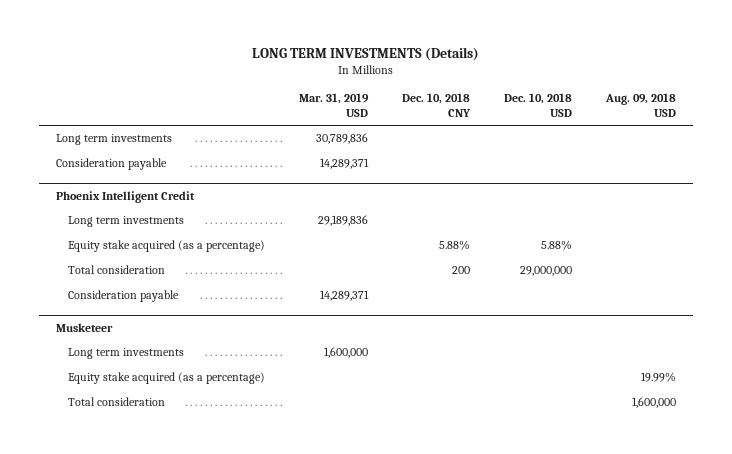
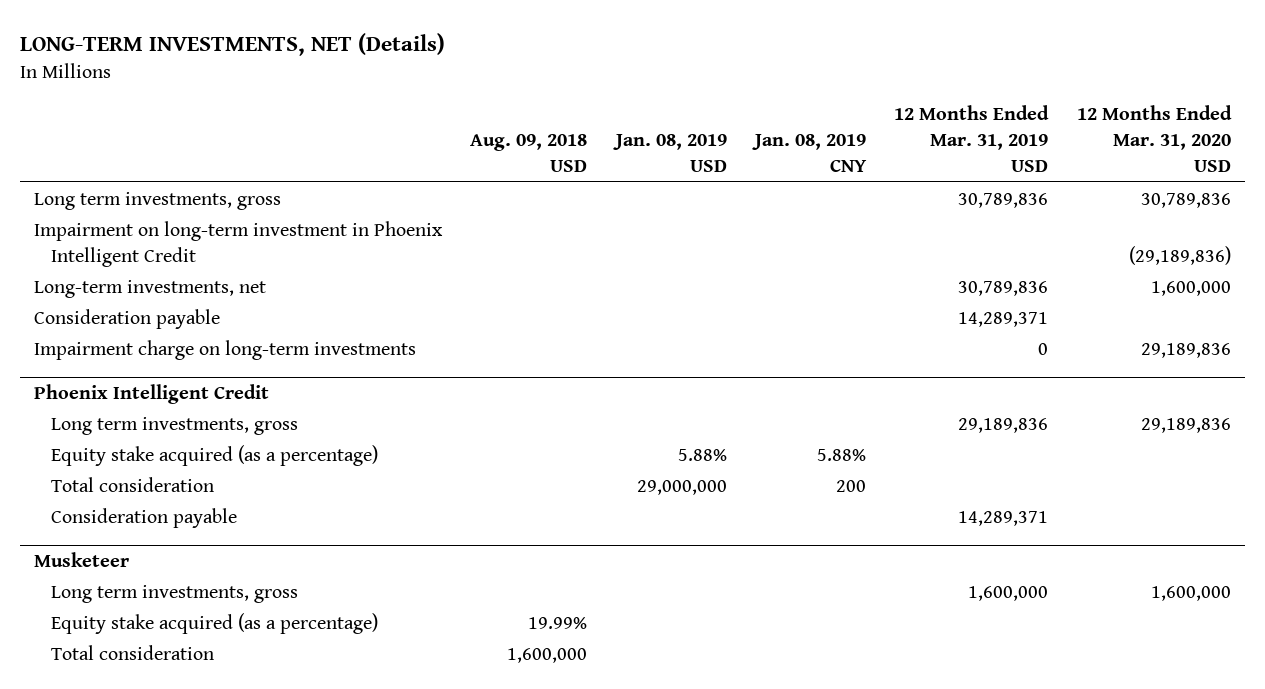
- LONG TERM INVESTMENTS (Details)
+ LONG-TERM INVESTMENTS, NET (Details)
- | Mar. 31, 2019 USD | Dec. 10, 2018 CNY | Dec. 10, 2018 USD | Aug. 09, 2018 USD
+ | Aug. 09, 2018 USD | Jan. 08, 2019 USD | Jan. 08, 2019 CNY | 12 Months Ended Mar. 31, 2019 USD | 12 Months Ended Mar. 31, 2020 USD
- Long term investments | 30,789,836 | | |
+ Long term investments, gross | | | | 30,789,836 | 30,789,836
+ Impairment on long-term investment in Phoenix Intelligent Credit | | | | | (29,189,836)
+ Long-term investments, net | | | | 30,789,836 | 1,600,000
+ Impairment charge on long-term investments | | | | 0 | 29,189,836
@ Phoenix Intelligent Credit
- Long term investments | 29,189,836 | | |
+ Long term investments, gross | | | | 29,189,836 | 29,189,836
@ Musketeer
- Long term investments | 1,600,000 | | |
+ Long term investments, gross | | | | 1,600,000 | 1,600,000

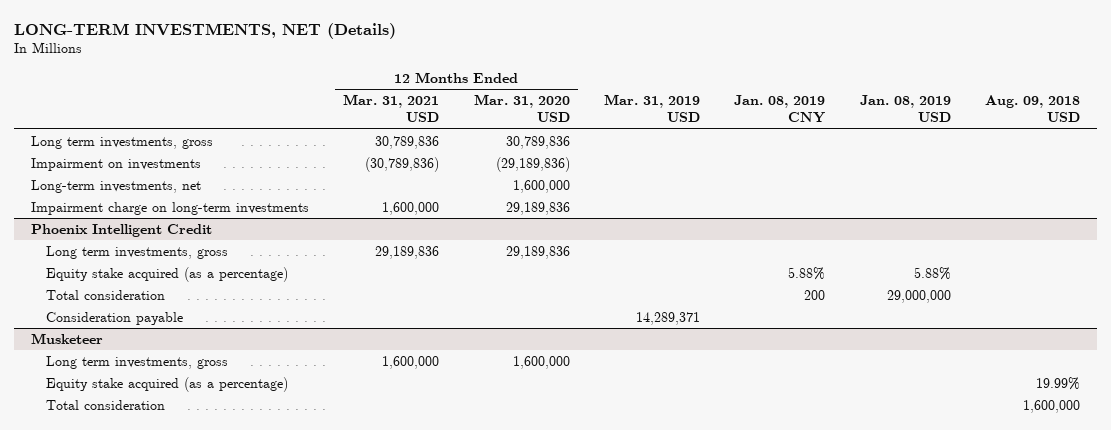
- | Aug. 09, 2018 USD | Jan. 08, 2019 USD | Jan. 08, 2019 CNY | 12 Months Ended Mar. 31, 2019 USD | 12 Months Ended Mar. 31, 2020 USD
+ | 12 Months Ended Mar. 31, 2021 USD | 12 Months Ended Mar. 31, 2020 USD | Mar. 31, 2019 USD | Jan. 08, 2019 CNY | Jan. 08, 2019 USD | Aug. 09, 2018 USD
- Impairment on long-term investment in Phoenix Intelligent Credit | | | | | (29,189,836)
+ Impairment on investments | (30,789,836) | (29,189,836) | | | |
- Consideration payable | | | | 14,289,371 |

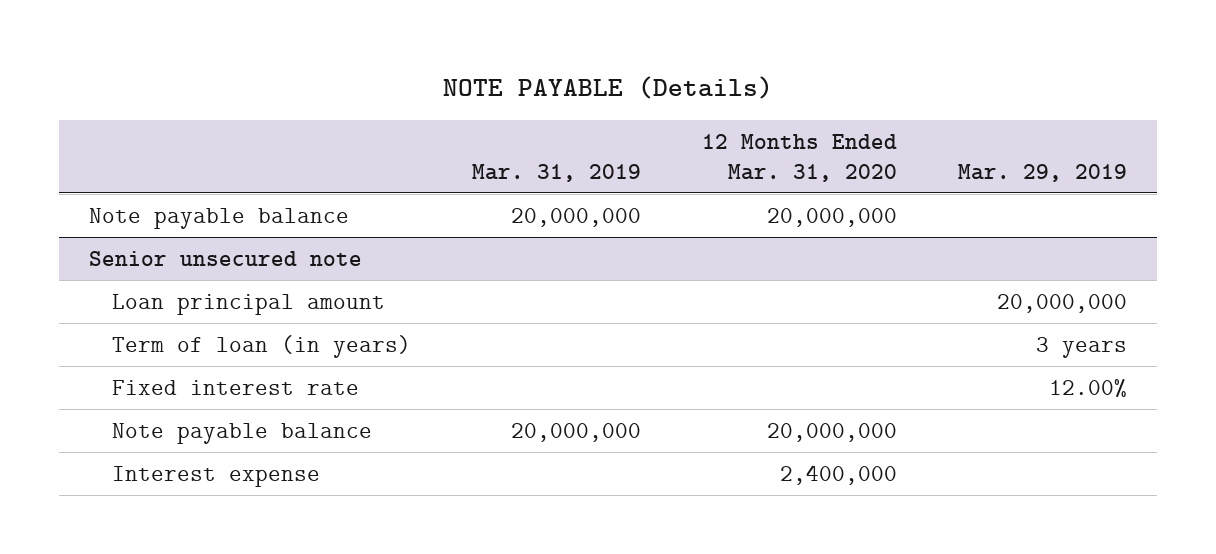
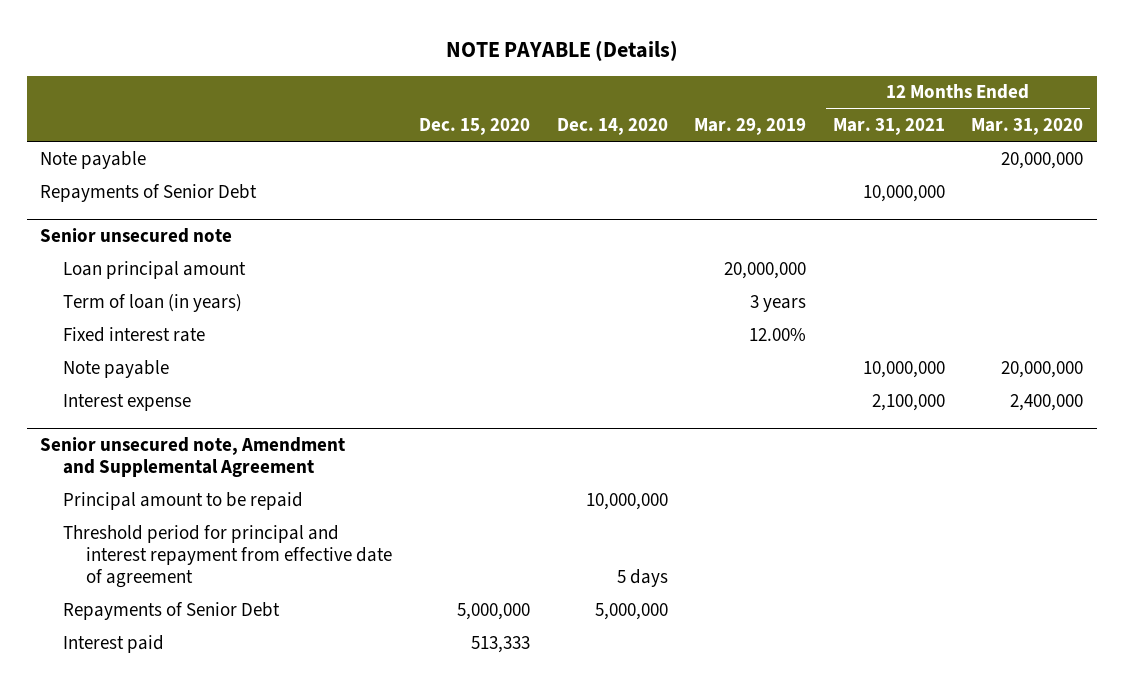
- | Mar. 31, 2019 | 12 Months Ended Mar. 31, 2020 | Mar. 29, 2019
+ | Dec. 15, 2020 | Dec. 14, 2020 | Mar. 29, 2019 | 12 Months Ended Mar. 31, 2021 | 12 Months Ended Mar. 31, 2020
- Note payable balance | 20,000,000 | 20,000,000 |
+ Note payable | | | | | 20,000,000
+ Repayments of Senior Debt | | | | 10,000,000 |
@ Senior unsecured note
- Note payable balance | 20,000,000 | 20,000,000 |
+ Note payable | | | | 10,000,000 | 20,000,000
+ Senior unsecured note, Amendment and Supplemental Agreement
+ Principal amount to be repaid | | 10,000,000 | | |
+ Threshold period for principal and interest repayment from effective date of agreement | | 5 days | | |
+ Repayments of Senior Debt | 5,000,000 | 5,000,000 | | |
+ Interest paid | 513,333 | | | |

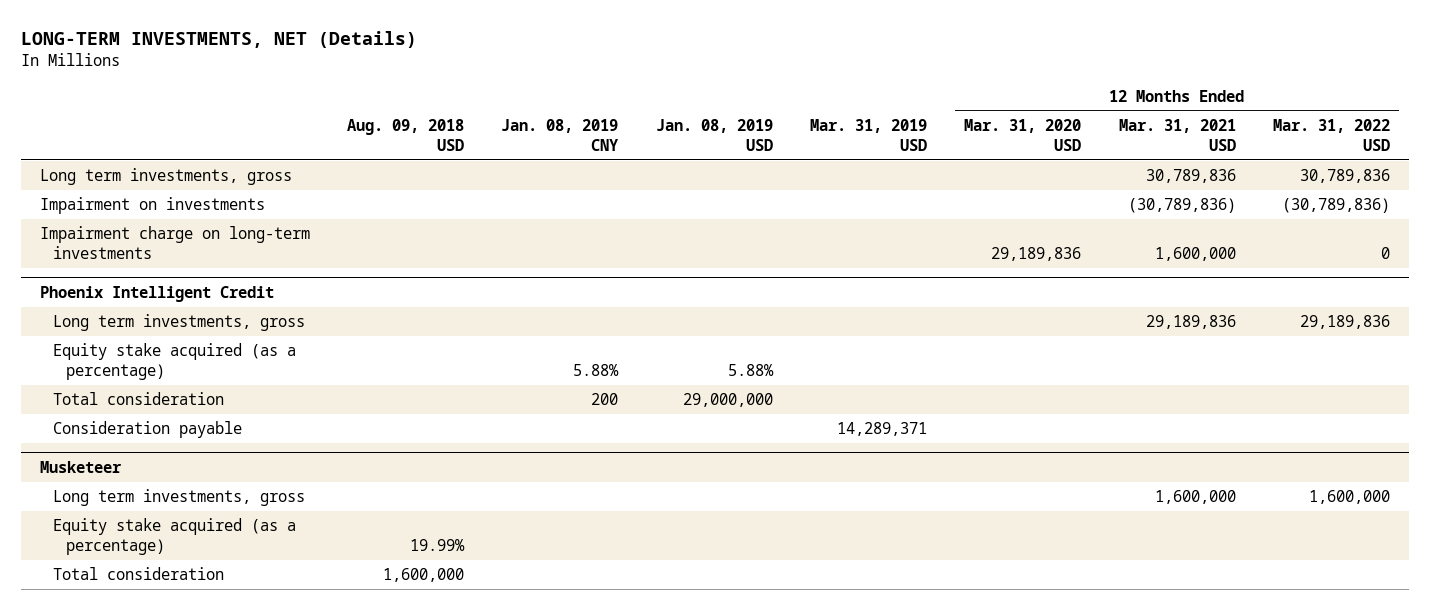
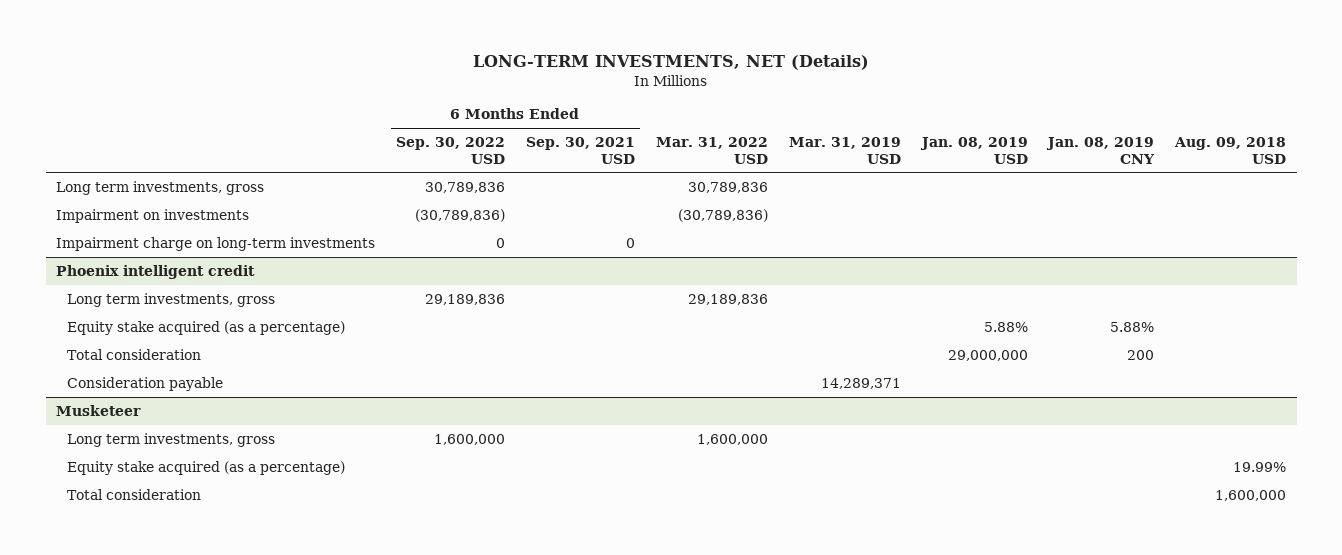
- | Aug. 09, 2018 USD | Jan. 08, 2019 CNY | Jan. 08, 2019 USD | Mar. 31, 2019 USD | 12 Months Ended Mar. 31, 2020 USD | 12 Months Ended Mar. 31, 2021 USD | 12 Months Ended Mar. 31, 2022 USD
+ | 6 Months Ended Sep. 30, 2022 USD | 6 Months Ended Sep. 30, 2021 USD | Mar. 31, 2022 USD | Mar. 31, 2019 USD | Jan. 08, 2019 USD | Jan. 08, 2019 CNY | Aug. 09, 2018 USD
- Phoenix Intelligent Credit
+ Phoenix intelligent credit

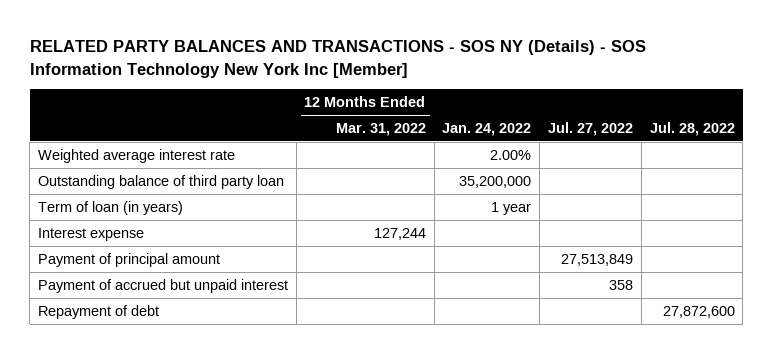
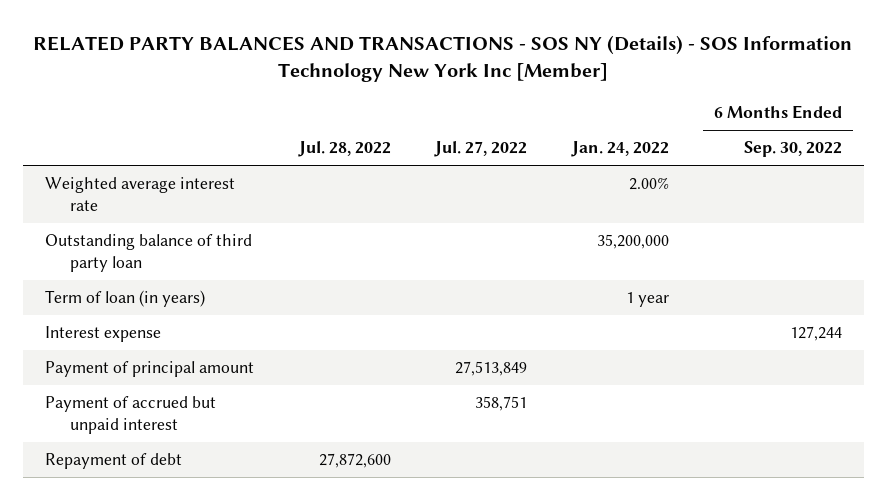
- | 12 Months Ended Mar. 31, 2022 | Jan. 24, 2022 | Jul. 27, 2022 | Jul. 28, 2022
+ | Jul. 28, 2022 | Jul. 27, 2022 | Jan. 24, 2022 | 6 Months Ended Sep. 30, 2022
- Payment of accrued but unpaid interest | | | 358 |
+ Payment of accrued but unpaid interest | | 358,751 | |

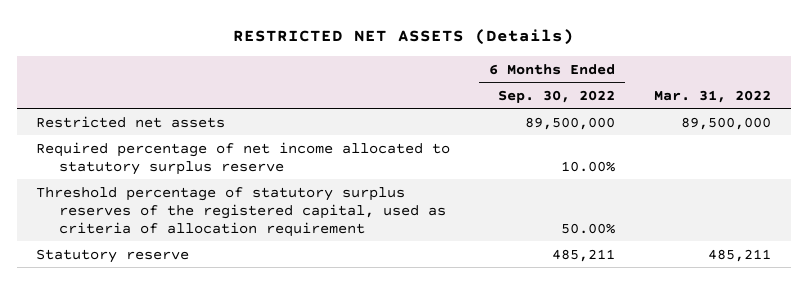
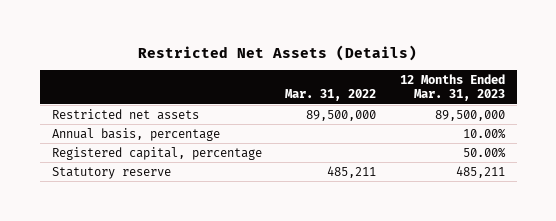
- RESTRICTED NET ASSETS (Details)
+ Restricted Net Assets (Details)
- | 6 Months Ended Sep. 30, 2022 | Mar. 31, 2022
+ | Mar. 31, 2022 | 12 Months Ended Mar. 31, 2023
- Required percentage of net income allocated to statutory surplus reserve | 10.00% |
- Threshold percentage of statutory surplus reserves of the registered capital, used as criteria of allocation requirement | 50.00% |
+ Annual basis, percentage | | 10.00%
+ Registered capital, percentage | | 50.00%

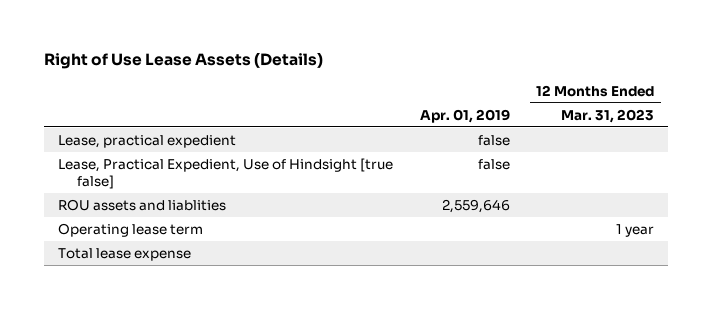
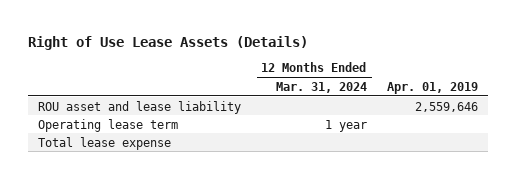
- | Apr. 01, 2019 | 12 Months Ended Mar. 31, 2023
+ | 12 Months Ended Mar. 31, 2024 | Apr. 01, 2019
- Lease, practical expedient | false |
- Lease, Practical Expedient, Use of Hindsight [true false] | false |
- ROU assets and liablities | 2,559,646 |
+ ROU asset and lease liability | | 2,559,646

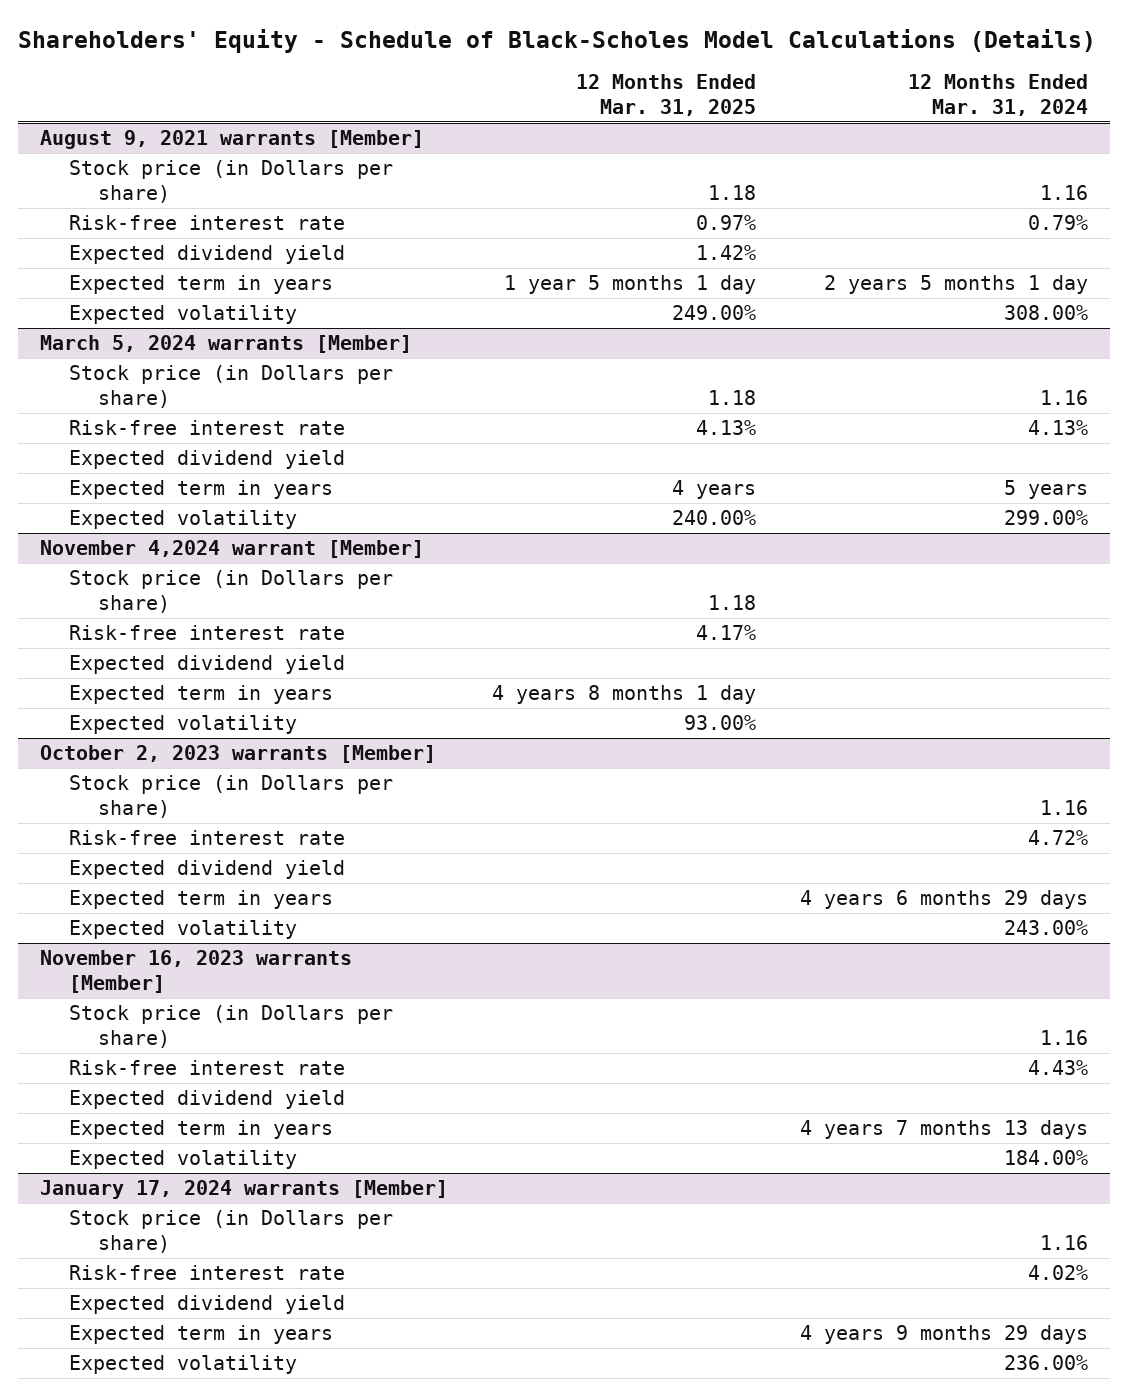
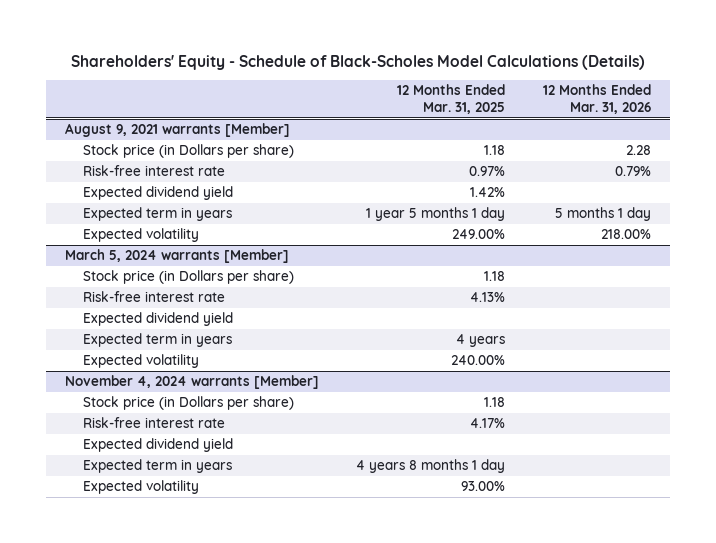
- | 12 Months Ended Mar. 31, 2025 | 12 Months Ended Mar. 31, 2024
+ | 12 Months Ended Mar. 31, 2025 | 12 Months Ended Mar. 31, 2026
- November 4,2024 warrant [Member]
+ November 4, 2024 warrants [Member]
- October 2, 2023 warrants [Member]
- Stock price (in Dollars per share) | | 1.16
- Risk-free interest rate | | 4.72%
- Expected dividend yield
- Expected term in years | | 4 years 6 months 29 days
- Expected volatility | | 243.00%
- November 16, 2023 warrants [Member]
- Stock price (in Dollars per share) | | 1.16
- Risk-free interest rate | | 4.43%
- Expected dividend yield
- Expected term in years | | 4 years 7 months 13 days
- Expected volatility | | 184.00%
- January 17, 2024 warrants [Member]
- Stock price (in Dollars per share) | | 1.16
- Risk-free interest rate | | 4.02%
- Expected dividend yield
- Expected term in years | | 4 years 9 months 29 days
- Expected volatility | | 236.00%

